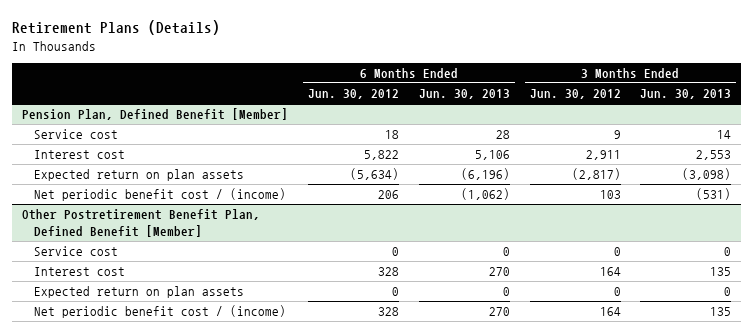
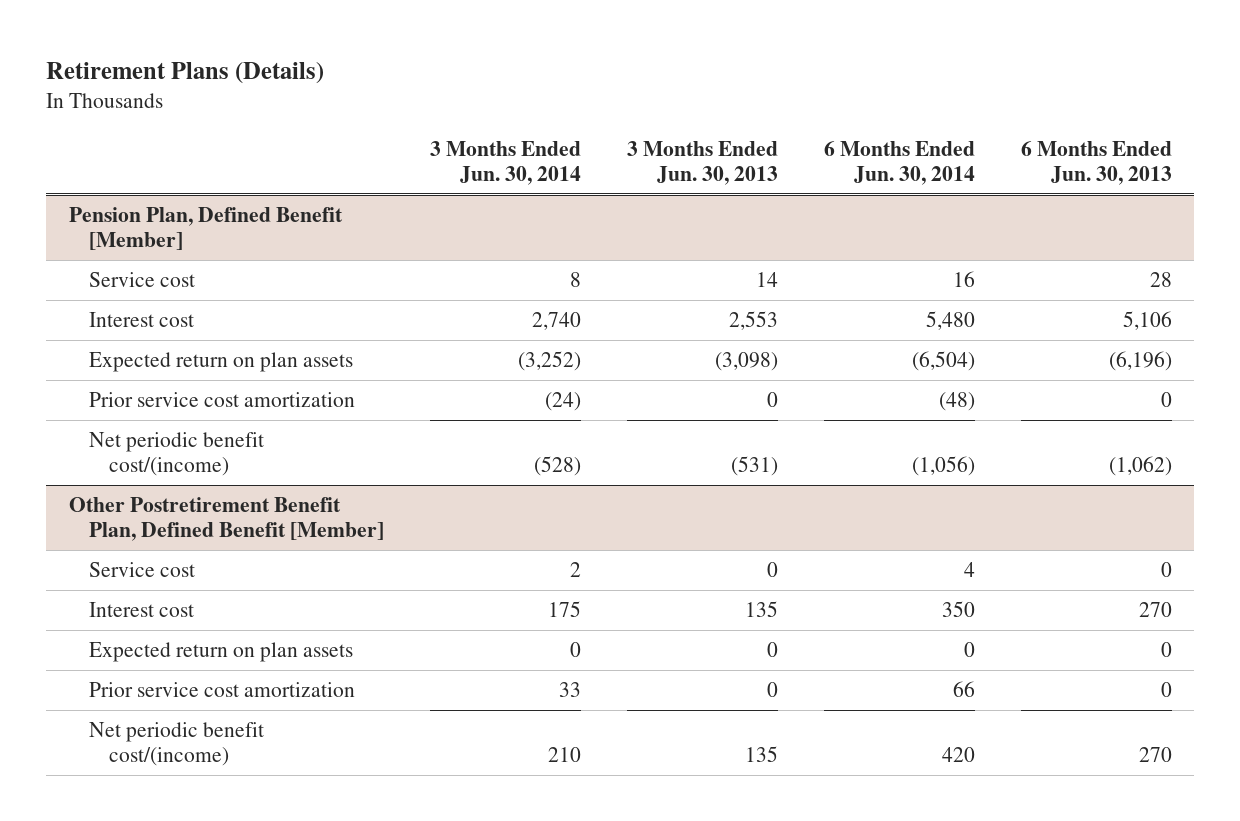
- | 6 Months Ended Jun. 30, 2012 | 6 Months Ended Jun. 30, 2013 | 3 Months Ended Jun. 30, 2012 | 3 Months Ended Jun. 30, 2013
+ | 3 Months Ended Jun. 30, 2014 | 3 Months Ended Jun. 30, 2013 | 6 Months Ended Jun. 30, 2014 | 6 Months Ended Jun. 30, 2013
@ Pension Plan, Defined Benefit [Member]
- Net periodic benefit cost / (income) | 206 | (1,062) | 103 | (531)
+ Prior service cost amortization | (24) | 0 | (48) | 0
+ Net periodic benefit cost/(income) | (528) | (531) | (1,056) | (1,062)
@ Other Postretirement Benefit Plan, Defined Benefit [Member]
- Net periodic benefit cost / (income) | 328 | 270 | 164 | 135
+ Prior service cost amortization | 33 | 0 | 66 | 0
+ Net periodic benefit cost/(income) | 210 | 135 | 420 | 270

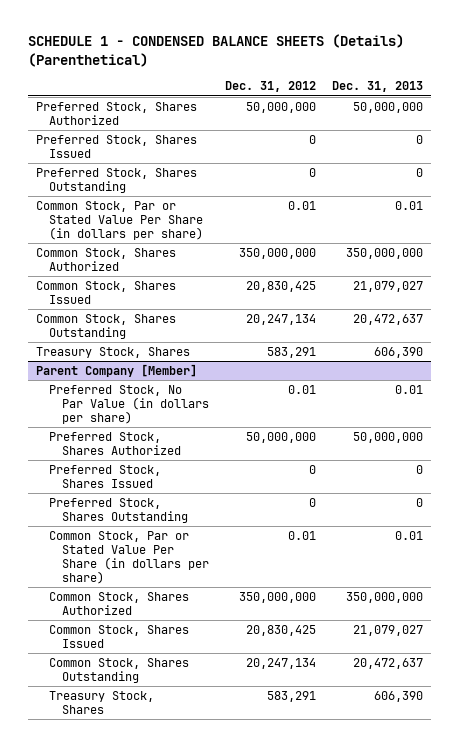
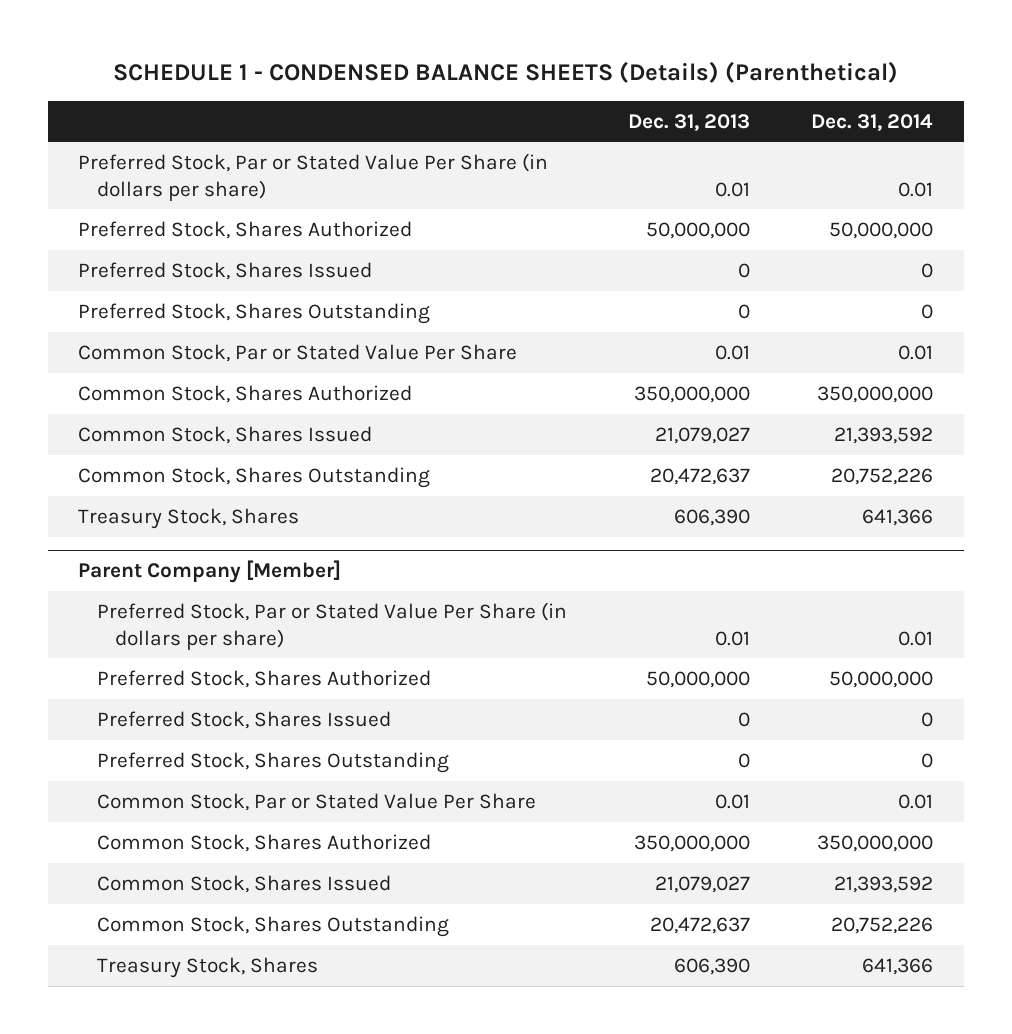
- | Dec. 31, 2012 | Dec. 31, 2013
+ | Dec. 31, 2013 | Dec. 31, 2014
+ Preferred Stock, Par or Stated Value Per Share (in dollars per share) | 0.01 | 0.01
- Common Stock, Par or Stated Value Per Share (in dollars per share) | 0.01 | 0.01
+ Common Stock, Par or Stated Value Per Share | 0.01 | 0.01
@ Parent Company [Member]
- Preferred Stock, No Par Value (in dollars per share) | 0.01 | 0.01
+ Preferred Stock, Par or Stated Value Per Share (in dollars per share) | 0.01 | 0.01
- Common Stock, Par or Stated Value Per Share (in dollars per share) | 0.01 | 0.01
+ Common Stock, Par or Stated Value Per Share | 0.01 | 0.01

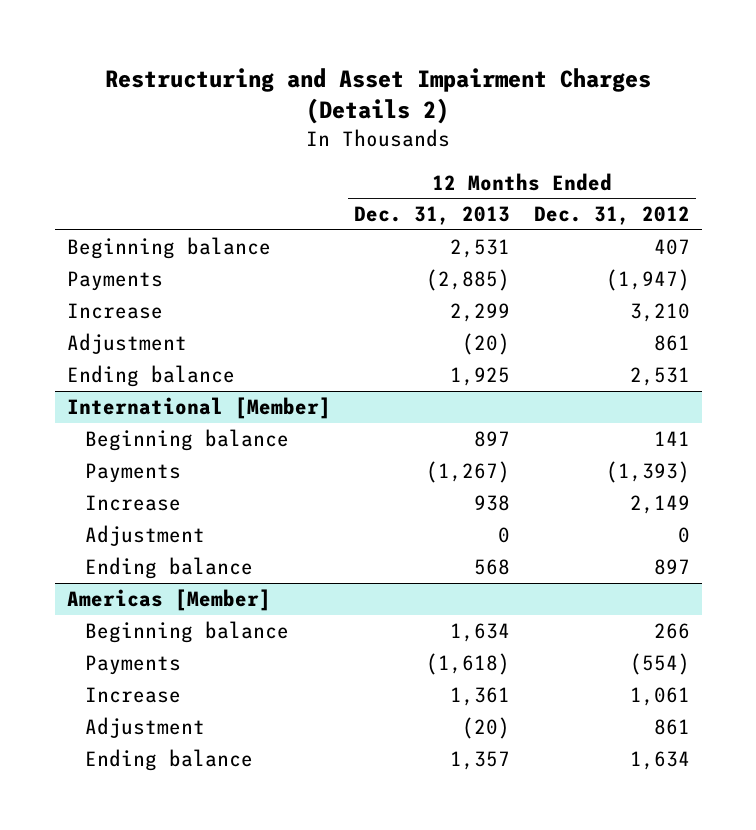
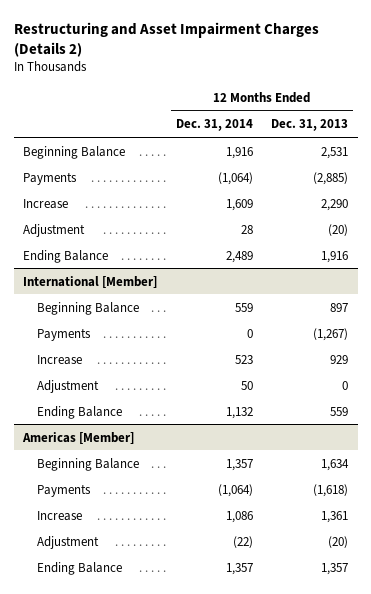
- | 12 Months Ended Dec. 31, 2013 | 12 Months Ended Dec. 31, 2012
+ | 12 Months Ended Dec. 31, 2014 | 12 Months Ended Dec. 31, 2013
- Beginning balance | 2,531 | 407
+ Beginning Balance | 1,916 | 2,531
- Increase | 2,299 | 3,210
+ Increase | 1,609 | 2,290
- Ending balance | 1,925 | 2,531
+ Ending Balance | 2,489 | 1,916
@ International [Member]
- Beginning balance | 897 | 141
+ Beginning Balance | 559 | 897
- Increase | 938 | 2,149
+ Increase | 523 | 929
- Ending balance | 568 | 897
+ Ending Balance | 1,132 | 559
@ Americas [Member]
- Beginning balance | 1,634 | 266
+ Beginning Balance | 1,357 | 1,634
- Ending balance | 1,357 | 1,634
+ Ending Balance | 1,357 | 1,357

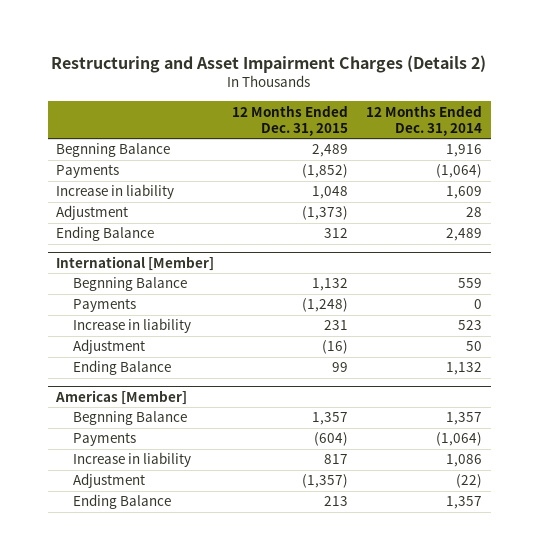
- | 12 Months Ended Dec. 31, 2014 | 12 Months Ended Dec. 31, 2013
+ | 12 Months Ended Dec. 31, 2015 | 12 Months Ended Dec. 31, 2014
- Beginning Balance | 1,916 | 2,531
+ Begnning Balance | 2,489 | 1,916
- Increase | 1,609 | 2,290
+ Increase in liability | 1,048 | 1,609
@ International [Member]
- Beginning Balance | 559 | 897
+ Begnning Balance | 1,132 | 559
- Increase | 523 | 929
+ Increase in liability | 231 | 523
@ Americas [Member]
- Beginning Balance | 1,357 | 1,634
+ Begnning Balance | 1,357 | 1,357
- Increase | 1,086 | 1,361
+ Increase in liability | 817 | 1,086

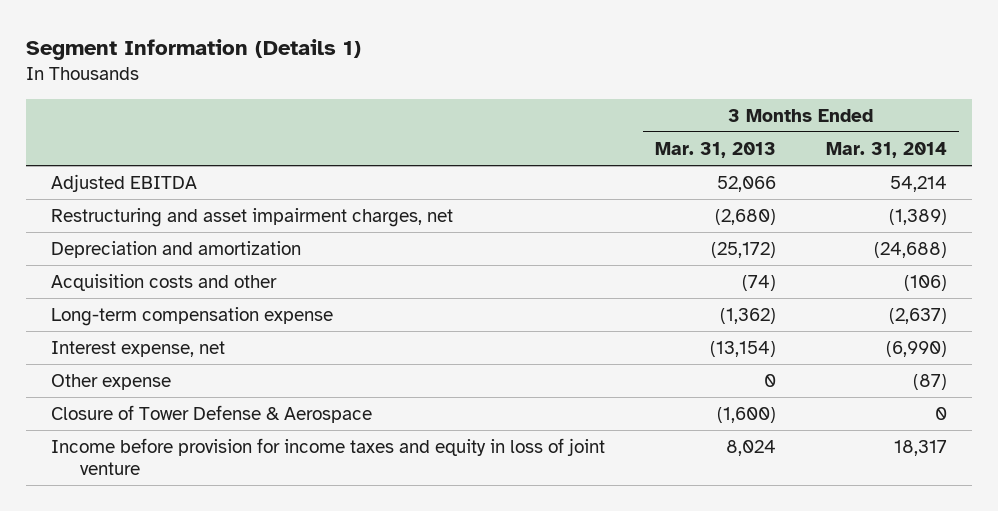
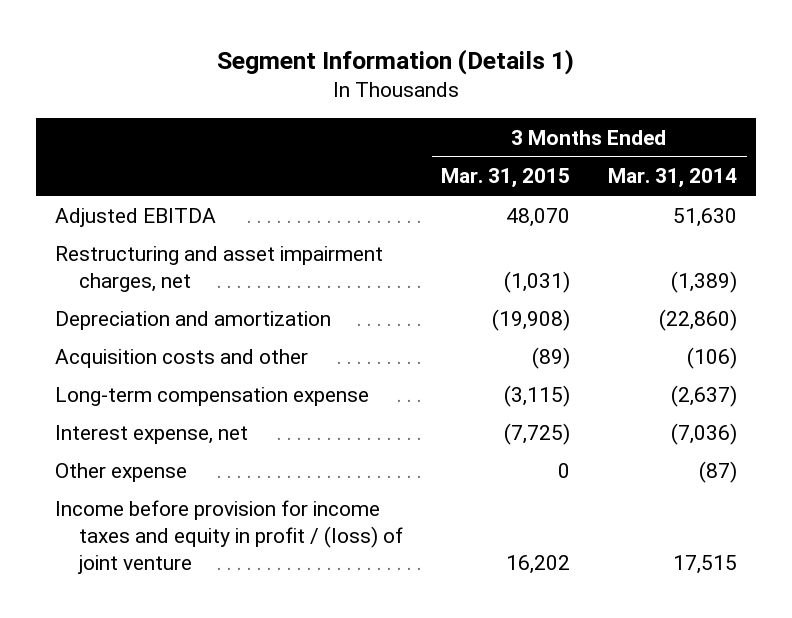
- | 3 Months Ended Mar. 31, 2013 | 3 Months Ended Mar. 31, 2014
+ | 3 Months Ended Mar. 31, 2015 | 3 Months Ended Mar. 31, 2014
- Adjusted EBITDA | 52,066 | 54,214
+ Adjusted EBITDA | 48,070 | 51,630
- Depreciation and amortization | (25,172) | (24,688)
+ Depreciation and amortization | (19,908) | (22,860)
- Interest expense, net | (13,154) | (6,990)
+ Interest expense, net | (7,725) | (7,036)
- Closure of Tower Defense & Aerospace | (1,600) | 0
- Income before provision for income taxes and equity in loss of joint venture | 8,024 | 18,317
+ Income before provision for income taxes and equity in profit / (loss) of joint venture | 16,202 | 17,515

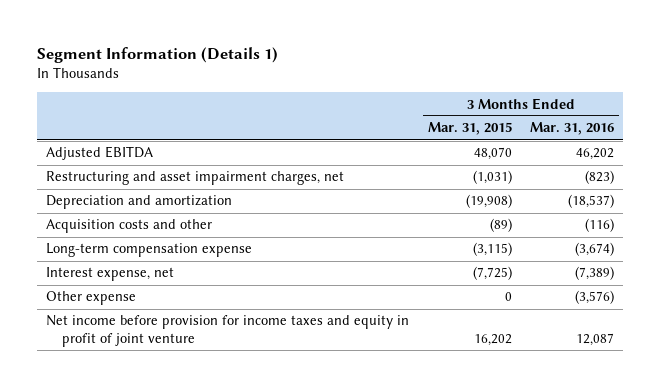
- | 3 Months Ended Mar. 31, 2015 | 3 Months Ended Mar. 31, 2014
+ | 3 Months Ended Mar. 31, 2015 | 3 Months Ended Mar. 31, 2016
- Income before provision for income taxes and equity in profit / (loss) of joint venture | 16,202 | 17,515
+ Net income before provision for income taxes and equity in profit of joint venture | 16,202 | 12,087

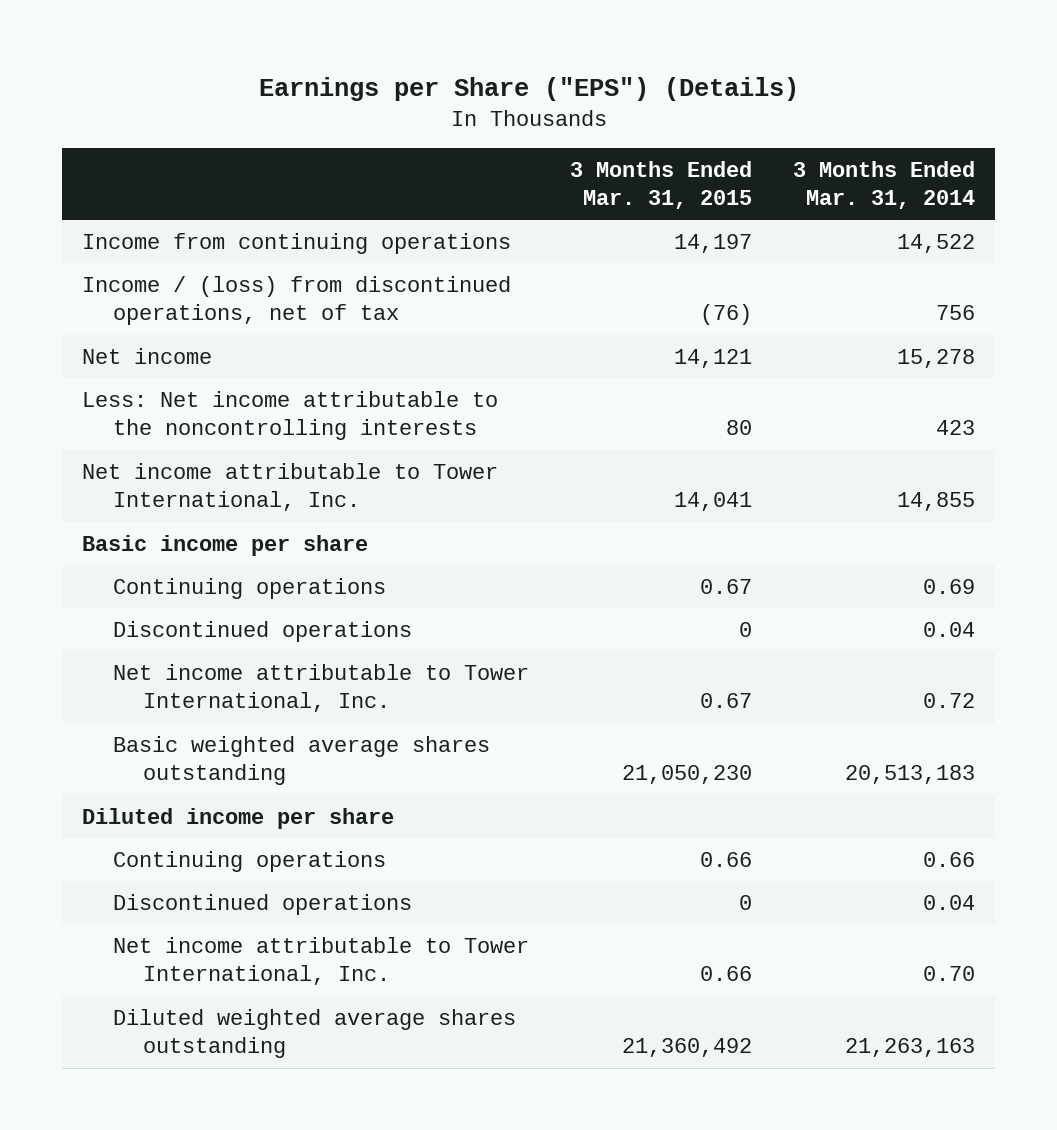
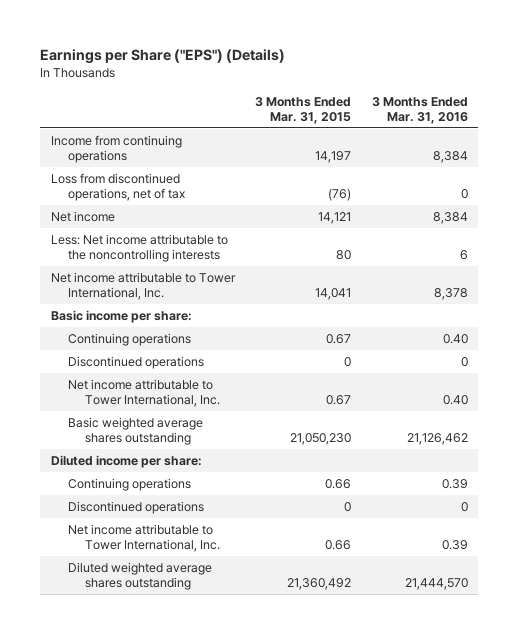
- | 3 Months Ended Mar. 31, 2015 | 3 Months Ended Mar. 31, 2014
+ | 3 Months Ended Mar. 31, 2015 | 3 Months Ended Mar. 31, 2016
- Income / (loss) from discontinued operations, net of tax | (76) | 756
+ Loss from discontinued operations, net of tax | (76) | 0
- Basic income per share
+ Basic income per share:
- Diluted income per share
+ Diluted income per share:

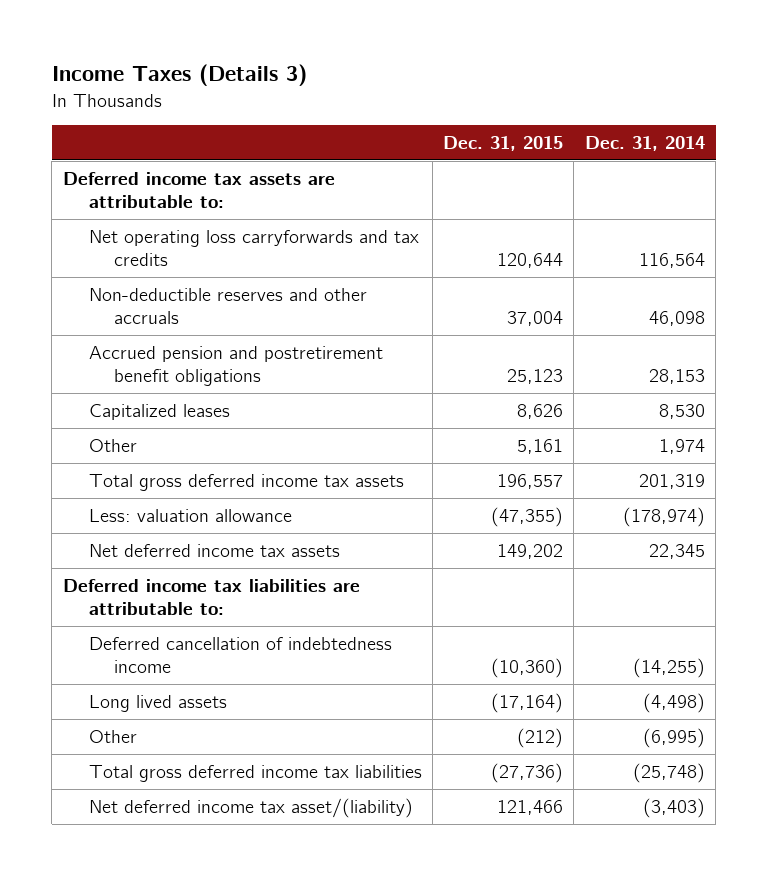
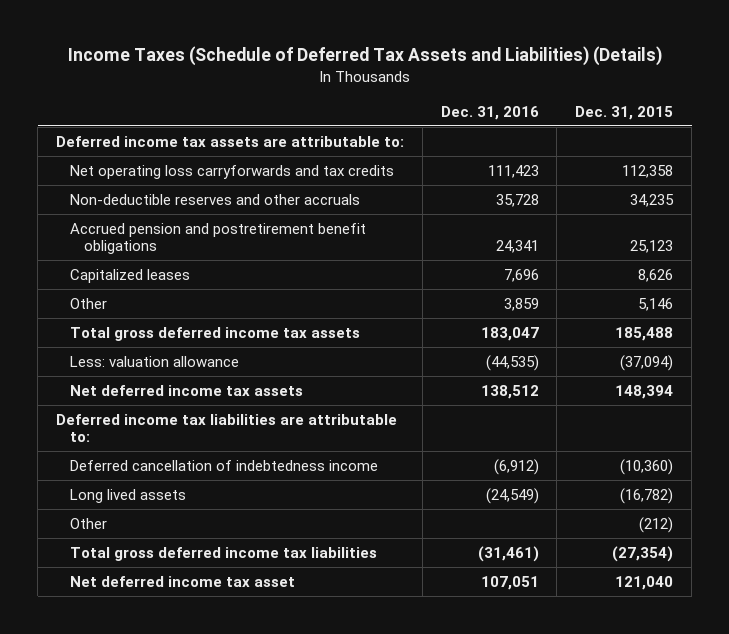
- Income Taxes (Details 3)
+ Income Taxes (Schedule of Deferred Tax Assets and Liabilities) (Details)
- | Dec. 31, 2015 | Dec. 31, 2014
+ | Dec. 31, 2016 | Dec. 31, 2015
- Net operating loss carryforwards and tax credits | 120,644 | 116,564
- Non-deductible reserves and other accruals | 37,004 | 46,098
+ Net operating loss carryforwards and tax credits | 111,423 | 112,358
+ Non-deductible reserves and other accruals | 35,728 | 34,235
- Other | 5,161 | 1,974
- Total gross deferred income tax assets | 196,557 | 201,319
- Less: valuation allowance | (47,355) | (178,974)
- Net deferred income tax assets | 149,202 | 22,345
+ Other | 3,859 | 5,146
+ Total gross deferred income tax assets | 183,047 | 185,488
+ Less: valuation allowance | (44,535) | (37,094)
+ Net deferred income tax assets | 138,512 | 148,394
- Long lived assets | (17,164) | (4,498)
+ Long lived assets | (24,549) | (16,782)
- Total gross deferred income tax liabilities | (27,736) | (25,748)
- Net deferred income tax asset/(liability) | 121,466 | (3,403)
+ Total gross deferred income tax liabilities | (31,461) | (27,354)
+ Net deferred income tax asset | 107,051 | 121,040

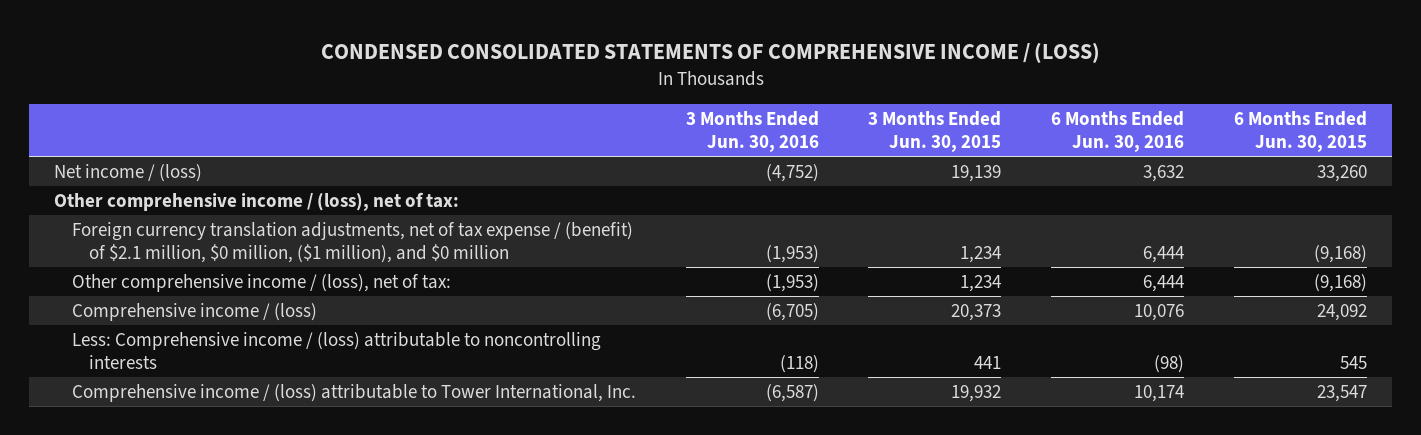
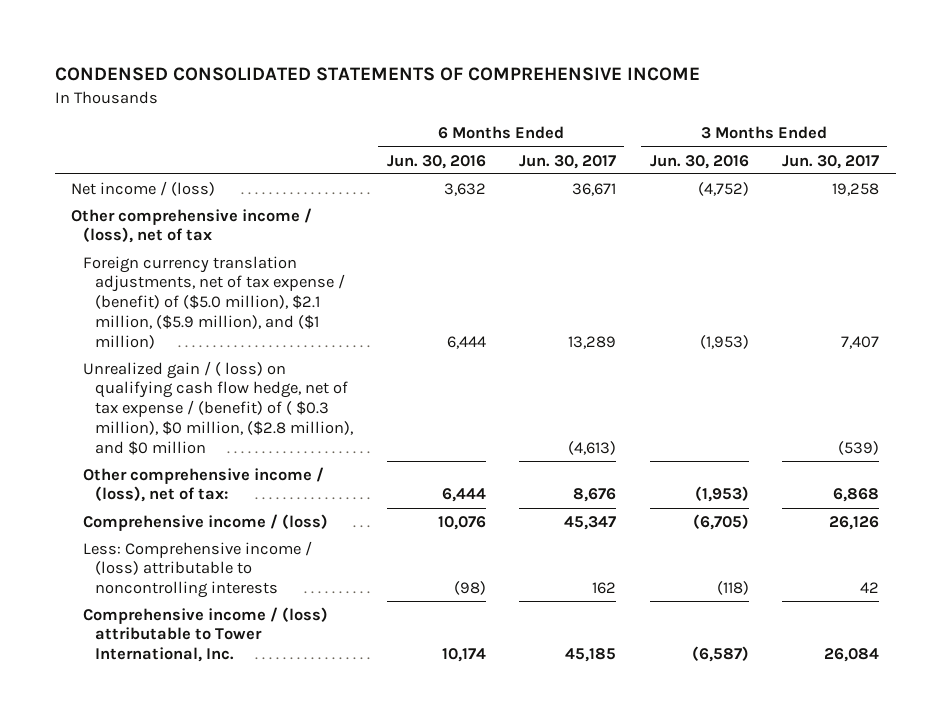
- CONDENSED CONSOLIDATED STATEMENTS OF COMPREHENSIVE INCOME / (LOSS)
+ CONDENSED CONSOLIDATED STATEMENTS OF COMPREHENSIVE INCOME
- | 3 Months Ended Jun. 30, 2016 | 3 Months Ended Jun. 30, 2015 | 6 Months Ended Jun. 30, 2016 | 6 Months Ended Jun. 30, 2015
+ | 6 Months Ended Jun. 30, 2016 | 6 Months Ended Jun. 30, 2017 | 3 Months Ended Jun. 30, 2016 | 3 Months Ended Jun. 30, 2017
- Other comprehensive income / (loss), net of tax:
- Foreign currency translation adjustments, net of tax expense / (benefit) of $2.1 million, $0 million, ($1 million), and $0 million | (1,953) | 1,234 | 6,444 | (9,168)
+ Other comprehensive income / (loss), net of tax
+ Foreign currency translation adjustments, net of tax expense / (benefit) of ($5.0 million), $2.1 million, ($5.9 million), and ($1 million) | 6,444 | 13,289 | (1,953) | 7,407
+ Unrealized gain / ( loss) on qualifying cash flow hedge, net of tax expense / (benefit) of ( $0.3 million), $0 million, ($2.8 million), and $0 million | | (4,613) | | (539)

